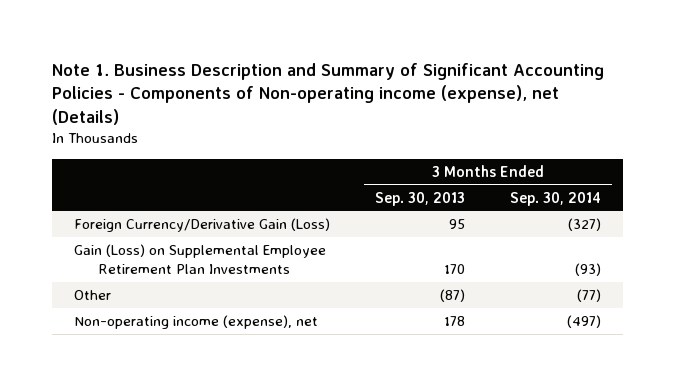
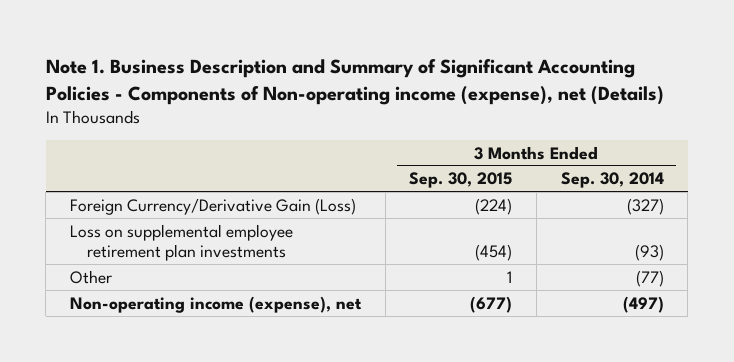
- | 3 Months Ended Sep. 30, 2013 | 3 Months Ended Sep. 30, 2014
+ | 3 Months Ended Sep. 30, 2015 | 3 Months Ended Sep. 30, 2014
- Gain (Loss) on Supplemental Employee Retirement Plan Investments | 170 | (93)
+ Loss on supplemental employee retirement plan investments | (454) | (93)

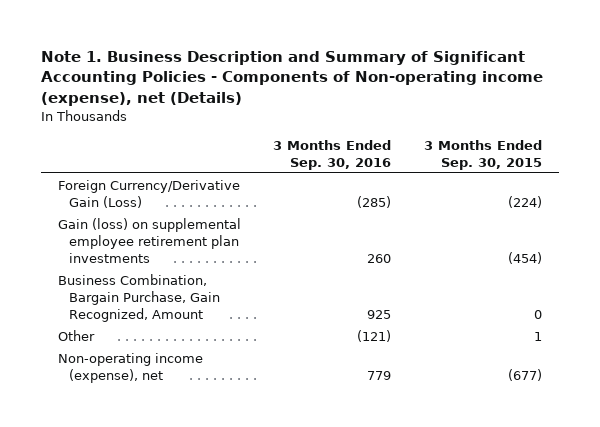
- | 3 Months Ended Sep. 30, 2015 | 3 Months Ended Sep. 30, 2014
+ | 3 Months Ended Sep. 30, 2016 | 3 Months Ended Sep. 30, 2015
- Loss on supplemental employee retirement plan investments | (454) | (93)
+ Gain (loss) on supplemental employee retirement plan investments | 260 | (454)
+ Business Combination, Bargain Purchase, Gain Recognized, Amount | 925 | 0

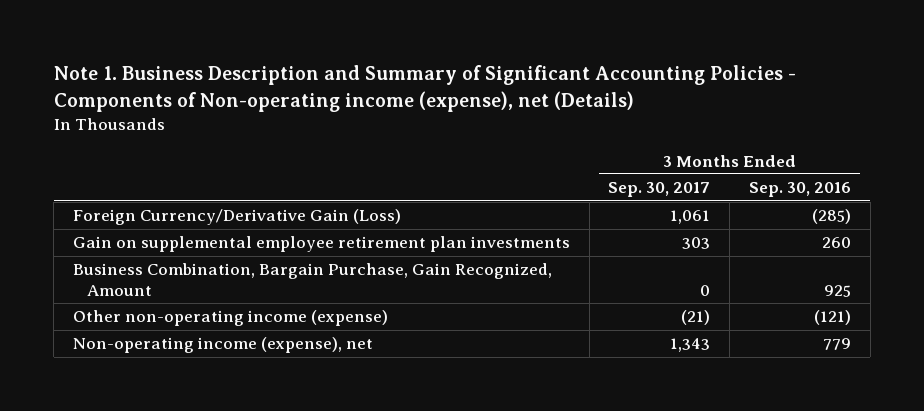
- | 3 Months Ended Sep. 30, 2016 | 3 Months Ended Sep. 30, 2015
+ | 3 Months Ended Sep. 30, 2017 | 3 Months Ended Sep. 30, 2016
- Gain (loss) on supplemental employee retirement plan investments | 260 | (454)
+ Gain on supplemental employee retirement plan investments | 303 | 260
- Other | (121) | 1
+ Other non-operating income (expense) | (21) | (121)

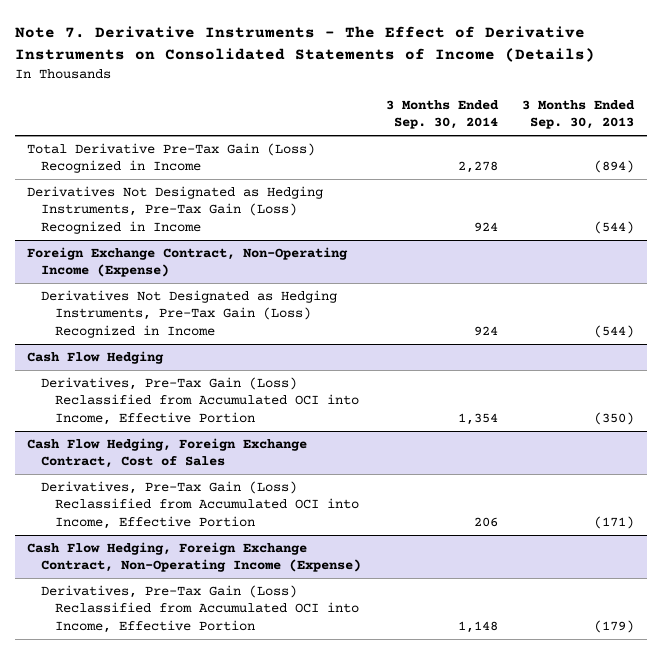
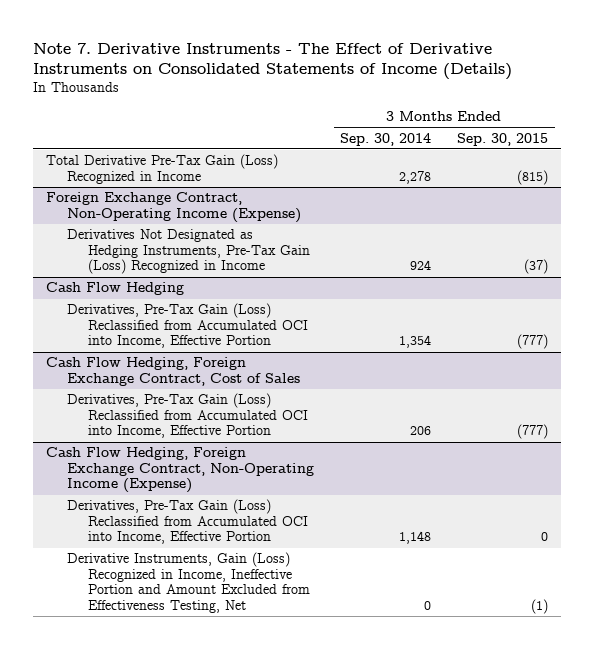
- | 3 Months Ended Sep. 30, 2014 | 3 Months Ended Sep. 30, 2013
+ | 3 Months Ended Sep. 30, 2014 | 3 Months Ended Sep. 30, 2015
- Derivatives Not Designated as Hedging Instruments, Pre-Tax Gain (Loss) Recognized in Income | 924 | (544)
@ Cash Flow Hedging, Foreign Exchange Contract, Non-Operating Income (Expense)
+ Derivative Instruments, Gain (Loss) Recognized in Income, Ineffective Portion and Amount Excluded from Effectiveness Testing, Net | 0 | (1)

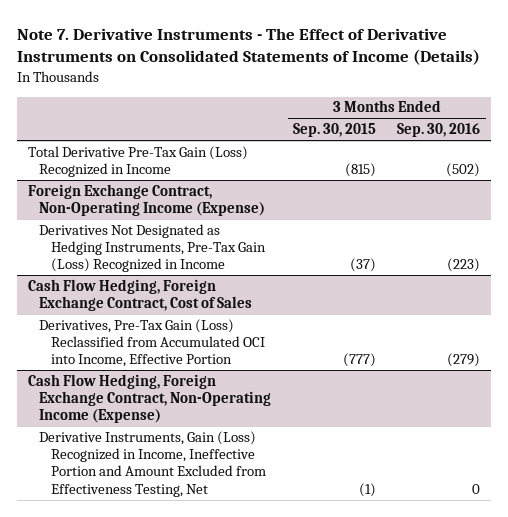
- | 3 Months Ended Sep. 30, 2014 | 3 Months Ended Sep. 30, 2015
+ | 3 Months Ended Sep. 30, 2015 | 3 Months Ended Sep. 30, 2016
- Cash Flow Hedging
- Derivatives, Pre-Tax Gain (Loss) Reclassified from Accumulated OCI into Income, Effective Portion | 1,354 | (777)
@ Cash Flow Hedging, Foreign Exchange Contract, Non-Operating Income (Expense)
- Derivatives, Pre-Tax Gain (Loss) Reclassified from Accumulated OCI into Income, Effective Portion | 1,148 | 0

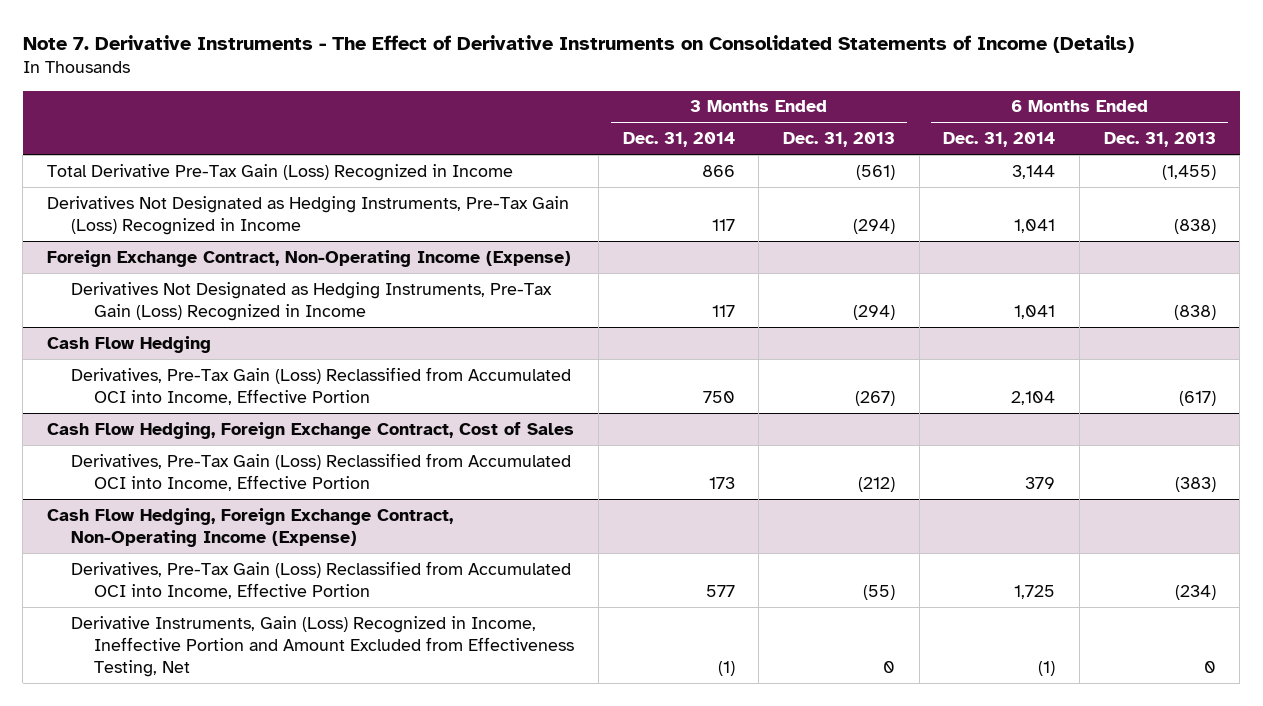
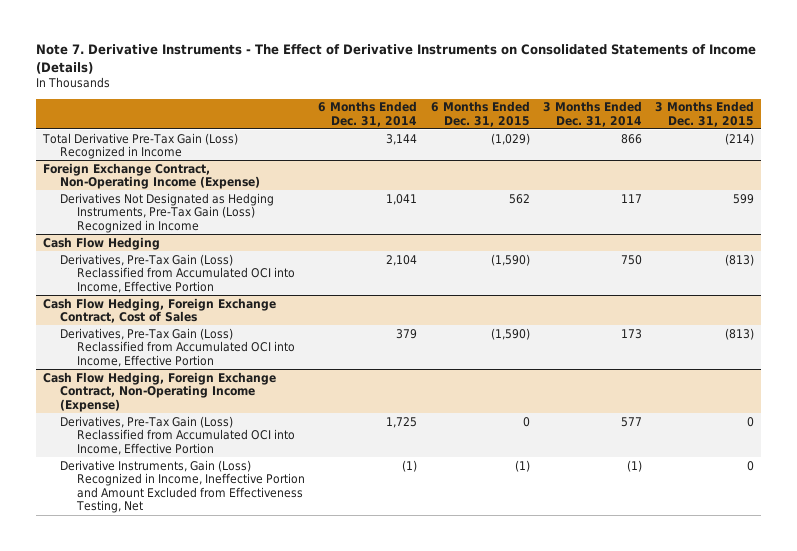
- | 3 Months Ended Dec. 31, 2014 | 3 Months Ended Dec. 31, 2013 | 6 Months Ended Dec. 31, 2014 | 6 Months Ended Dec. 31, 2013
+ | 6 Months Ended Dec. 31, 2014 | 6 Months Ended Dec. 31, 2015 | 3 Months Ended Dec. 31, 2014 | 3 Months Ended Dec. 31, 2015
- Derivatives Not Designated as Hedging Instruments, Pre-Tax Gain (Loss) Recognized in Income | 117 | (294) | 1,041 | (838)

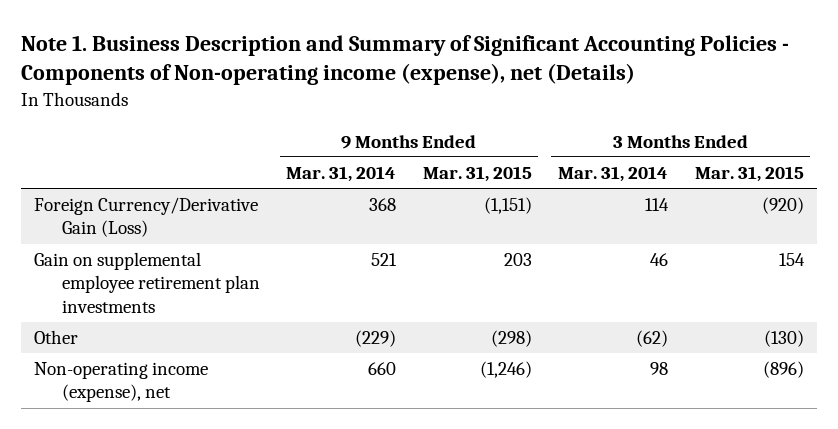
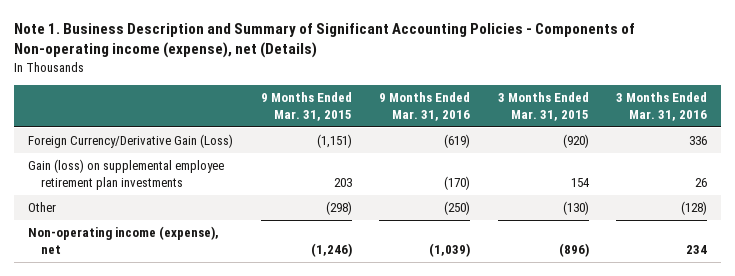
- | 9 Months Ended Mar. 31, 2014 | 9 Months Ended Mar. 31, 2015 | 3 Months Ended Mar. 31, 2014 | 3 Months Ended Mar. 31, 2015
+ | 9 Months Ended Mar. 31, 2015 | 9 Months Ended Mar. 31, 2016 | 3 Months Ended Mar. 31, 2015 | 3 Months Ended Mar. 31, 2016
- Gain on supplemental employee retirement plan investments | 521 | 203 | 46 | 154
+ Gain (loss) on supplemental employee retirement plan investments | 203 | (170) | 154 | 26

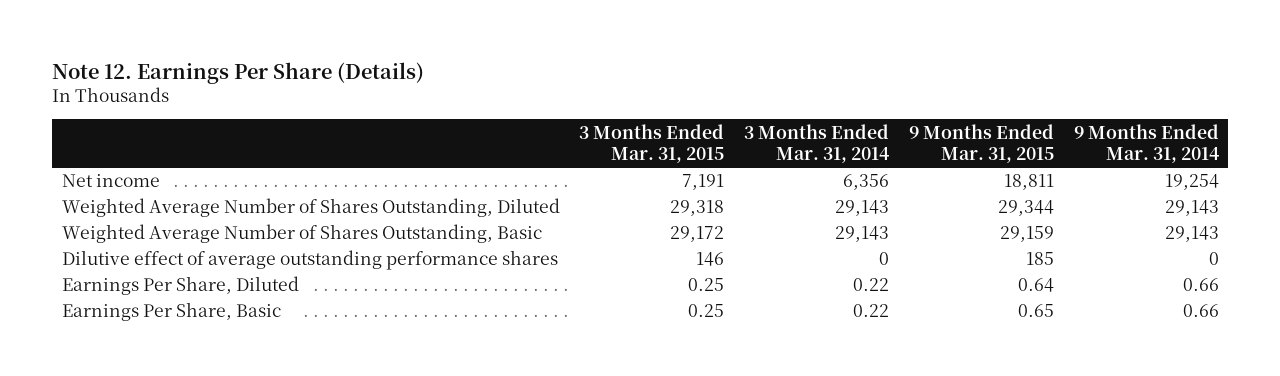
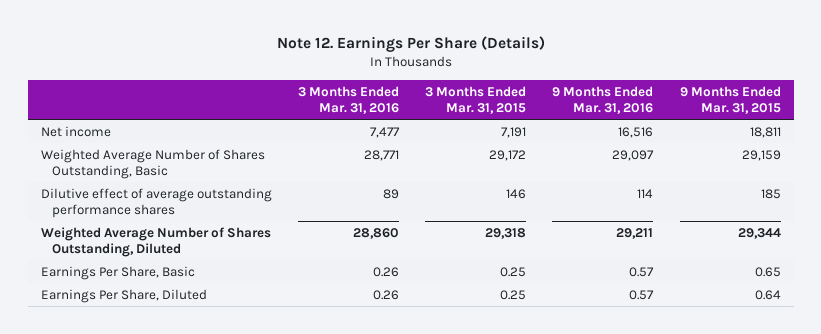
- | 3 Months Ended Mar. 31, 2015 | 3 Months Ended Mar. 31, 2014 | 9 Months Ended Mar. 31, 2015 | 9 Months Ended Mar. 31, 2014
+ | 3 Months Ended Mar. 31, 2016 | 3 Months Ended Mar. 31, 2015 | 9 Months Ended Mar. 31, 2016 | 9 Months Ended Mar. 31, 2015
moved down: Weighted Average Number of Shares Outstanding, Diluted | 28,860 | 29,318 | 29,211 | 29,344
moved down: Earnings Per Share, Diluted | 0.26 | 0.25 | 0.57 | 0.64

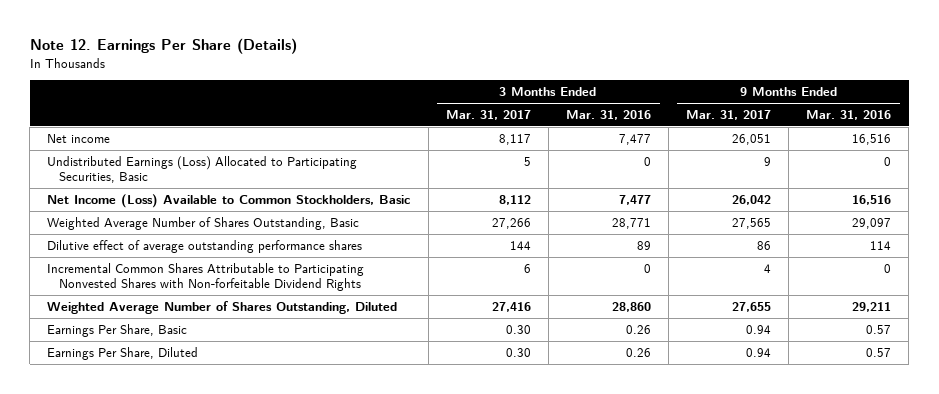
- | 3 Months Ended Mar. 31, 2016 | 3 Months Ended Mar. 31, 2015 | 9 Months Ended Mar. 31, 2016 | 9 Months Ended Mar. 31, 2015
+ | 3 Months Ended Mar. 31, 2017 | 3 Months Ended Mar. 31, 2016 | 9 Months Ended Mar. 31, 2017 | 9 Months Ended Mar. 31, 2016
+ Undistributed Earnings (Loss) Allocated to Participating Securities, Basic | 5 | 0 | 9 | 0
+ Net Income (Loss) Available to Common Stockholders, Basic | 8,112 | 7,477 | 26,042 | 16,516
+ Incremental Common Shares Attributable to Participating Nonvested Shares with Non-forfeitable Dividend Rights | 6 | 0 | 4 | 0

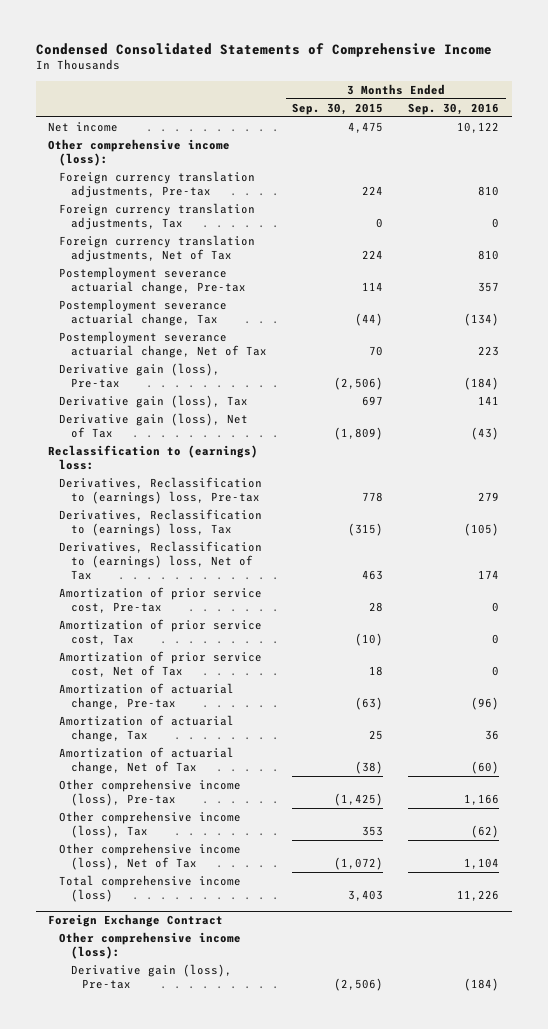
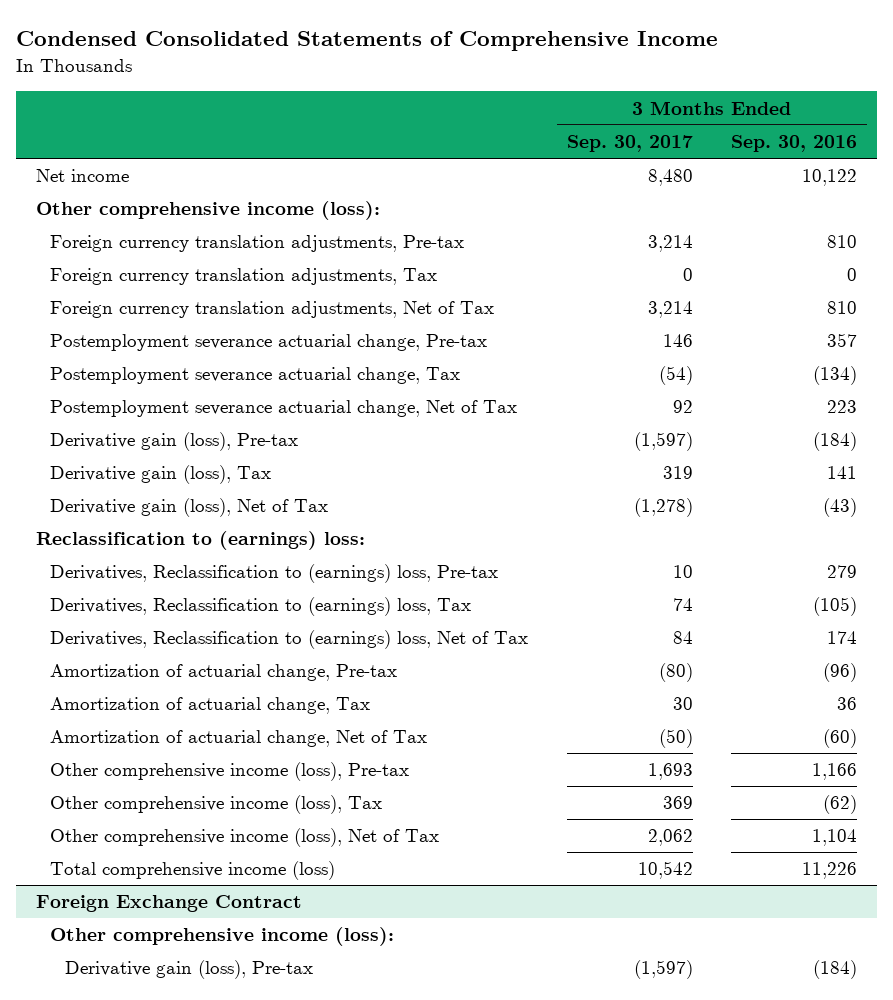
- | 3 Months Ended Sep. 30, 2015 | 3 Months Ended Sep. 30, 2016
+ | 3 Months Ended Sep. 30, 2017 | 3 Months Ended Sep. 30, 2016
- Amortization of prior service cost, Pre-tax | 28 | 0
- Amortization of prior service cost, Tax | (10) | 0
- Amortization of prior service cost, Net of Tax | 18 | 0

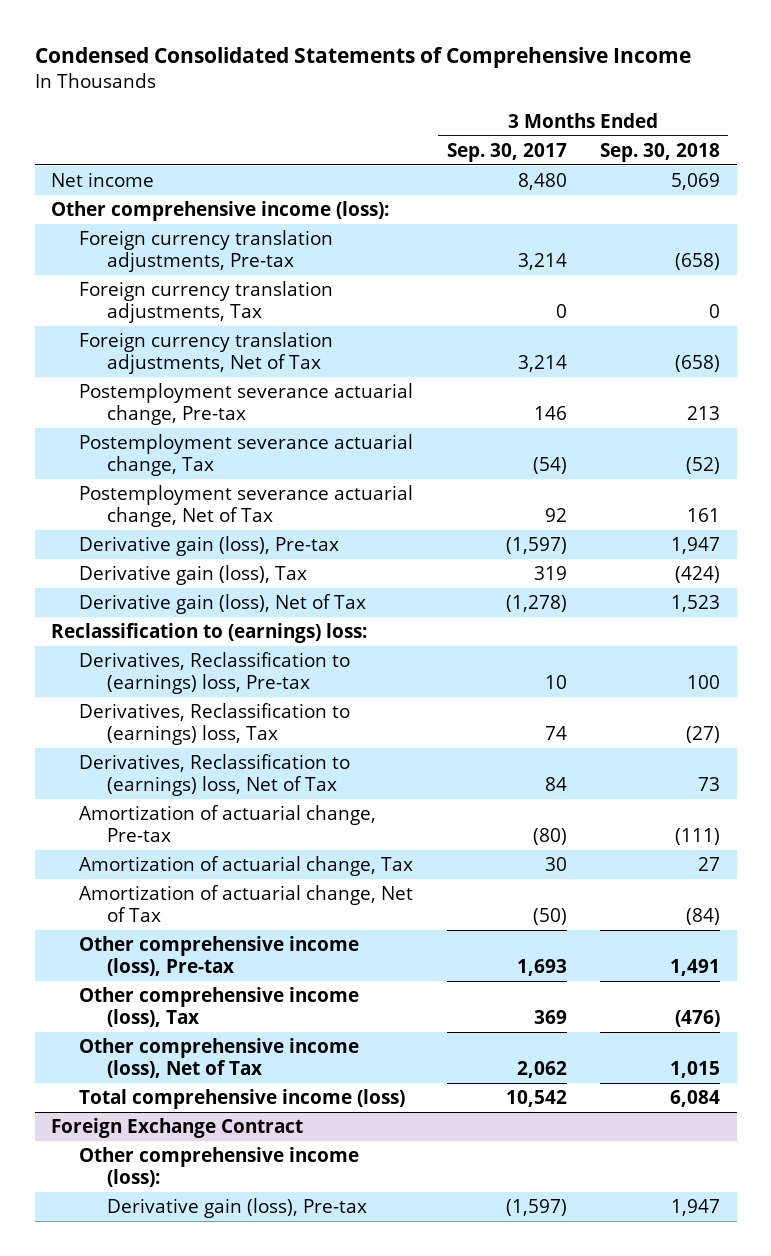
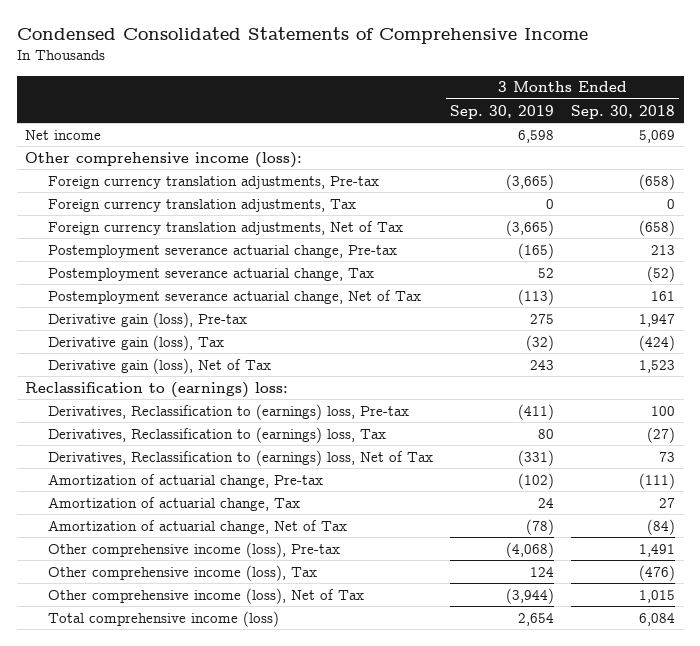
- | 3 Months Ended Sep. 30, 2017 | 3 Months Ended Sep. 30, 2018
+ | 3 Months Ended Sep. 30, 2019 | 3 Months Ended Sep. 30, 2018
- Foreign Exchange Contract
- Other comprehensive income (loss):
- Derivative gain (loss), Pre-tax | (1,597) | 1,947

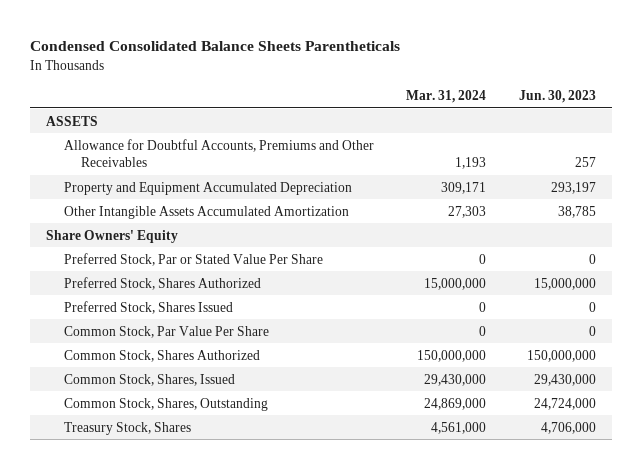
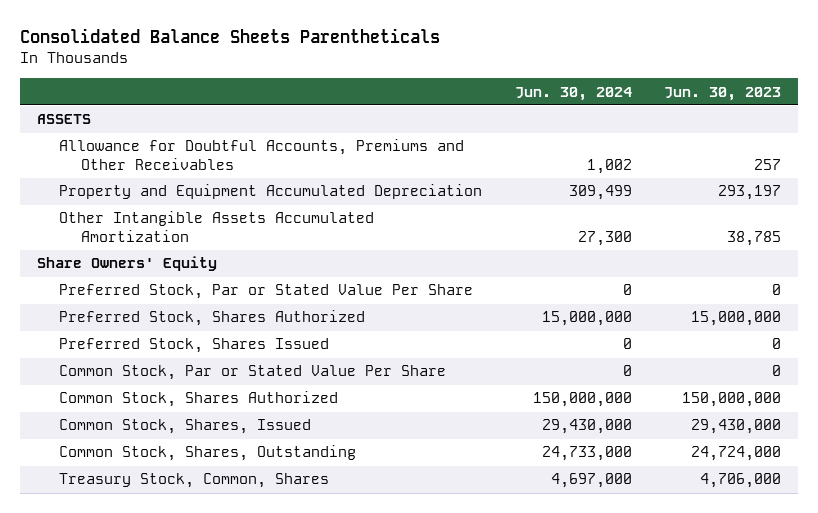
- Condensed Consolidated Balance Sheets Parentheticals
+ Consolidated Balance Sheets Parentheticals
- | Mar. 31, 2024 | Jun. 30, 2023
+ | Jun. 30, 2024 | Jun. 30, 2023
- Common Stock, Par Value Per Share | 0 | 0
+ Common Stock, Par or Stated Value Per Share | 0 | 0
- Treasury Stock, Shares | 4,561,000 | 4,706,000
+ Treasury Stock, Common, Shares | 4,697,000 | 4,706,000

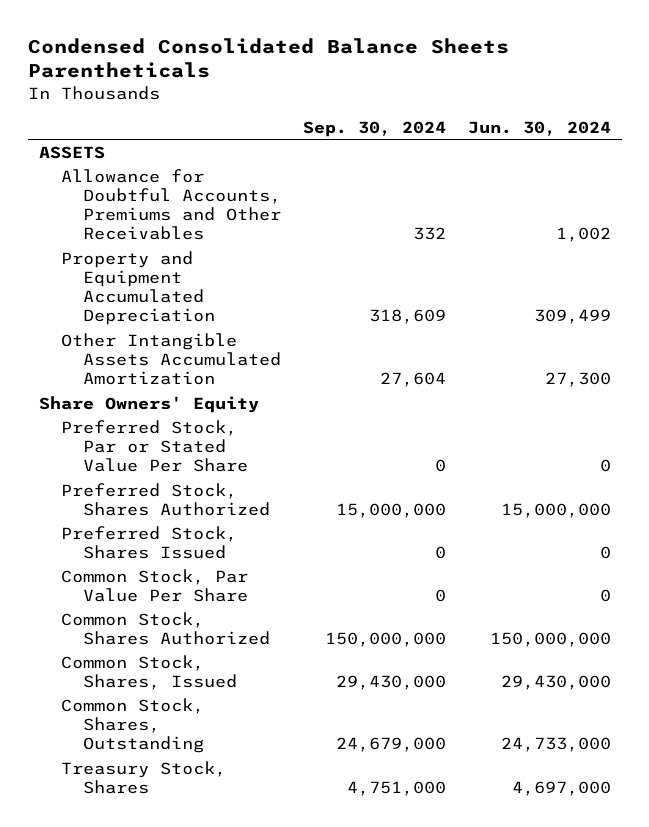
- Consolidated Balance Sheets Parentheticals
+ Condensed Consolidated Balance Sheets Parentheticals
- | Jun. 30, 2024 | Jun. 30, 2023
+ | Sep. 30, 2024 | Jun. 30, 2024
- Common Stock, Par or Stated Value Per Share | 0 | 0
+ Common Stock, Par Value Per Share | 0 | 0
- Treasury Stock, Common, Shares | 4,697,000 | 4,706,000
+ Treasury Stock, Shares | 4,751,000 | 4,697,000

